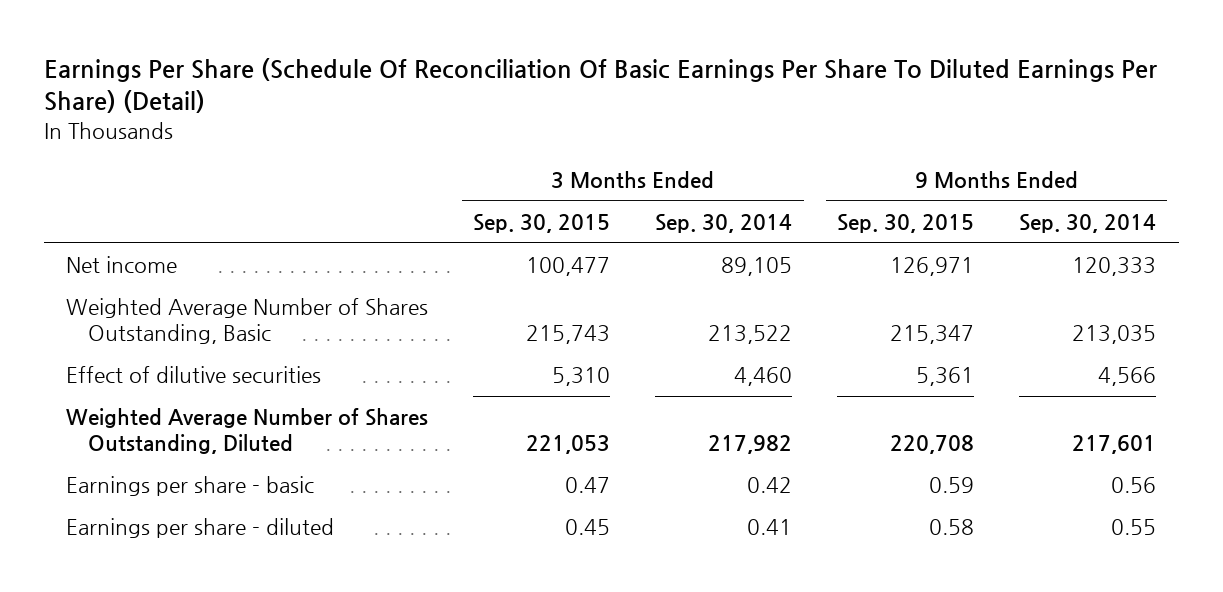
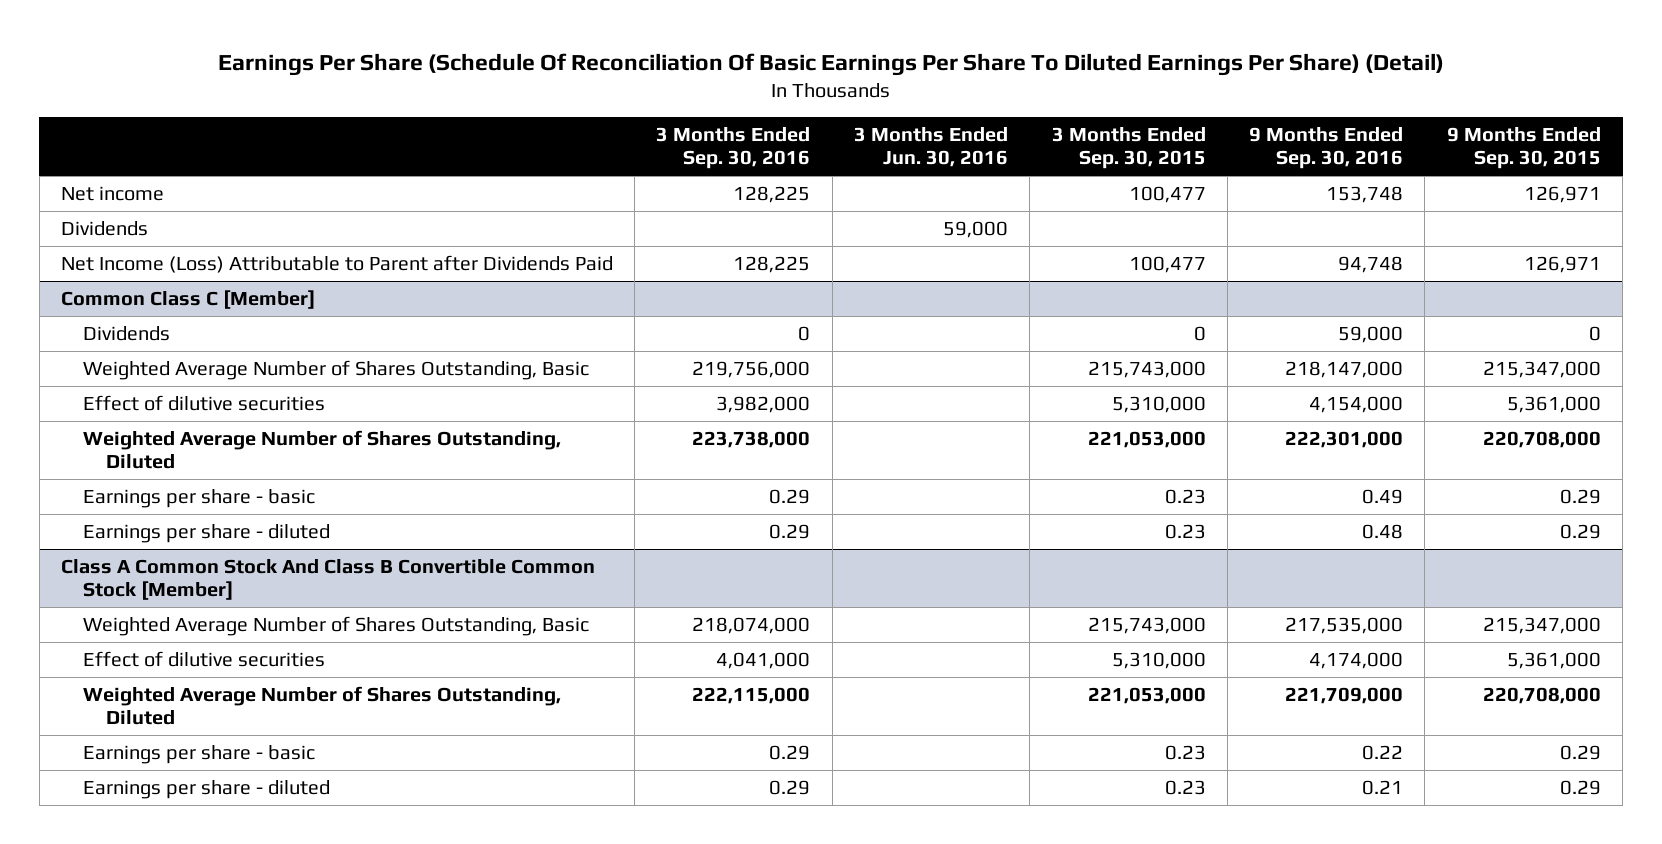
- | 3 Months Ended Sep. 30, 2015 | 3 Months Ended Sep. 30, 2014 | 9 Months Ended Sep. 30, 2015 | 9 Months Ended Sep. 30, 2014
+ | 3 Months Ended Sep. 30, 2016 | 3 Months Ended Jun. 30, 2016 | 3 Months Ended Sep. 30, 2015 | 9 Months Ended Sep. 30, 2016 | 9 Months Ended Sep. 30, 2015
- Weighted Average Number of Shares Outstanding, Basic | 215,743 | 213,522 | 215,347 | 213,035
- Effect of dilutive securities | 5,310 | 4,460 | 5,361 | 4,566
- Weighted Average Number of Shares Outstanding, Diluted | 221,053 | 217,982 | 220,708 | 217,601
- Earnings per share - basic | 0.47 | 0.42 | 0.59 | 0.56
- Earnings per share - diluted | 0.45 | 0.41 | 0.58 | 0.55
+ Dividends | | 59,000 | | |
+ Net Income (Loss) Attributable to Parent after Dividends Paid | 128,225 | | 100,477 | 94,748 | 126,971
+ Common Class C [Member]
+ Dividends | 0 | | 0 | 59,000 | 0
+ Weighted Average Number of Shares Outstanding, Basic | 219,756,000 | | 215,743,000 | 218,147,000 | 215,347,000
+ Effect of dilutive securities | 3,982,000 | | 5,310,000 | 4,154,000 | 5,361,000
+ Weighted Average Number of Shares Outstanding, Diluted | 223,738,000 | | 221,053,000 | 222,301,000 | 220,708,000
+ Earnings per share - basic | 0.29 | | 0.23 | 0.49 | 0.29
+ Earnings per share - diluted | 0.29 | | 0.23 | 0.48 | 0.29
+ Class A Common Stock And Class B Convertible Common Stock [Member]
+ Weighted Average Number of Shares Outstanding, Basic | 218,074,000 | | 215,743,000 | 217,535,000 | 215,347,000
+ Effect of dilutive securities | 4,041,000 | | 5,310,000 | 4,174,000 | 5,361,000
+ Weighted Average Number of Shares Outstanding, Diluted | 222,115,000 | | 221,053,000 | 221,709,000 | 220,708,000
+ Earnings per share - basic | 0.29 | | 0.23 | 0.22 | 0.29
+ Earnings per share - diluted | 0.29 | | 0.23 | 0.21 | 0.29

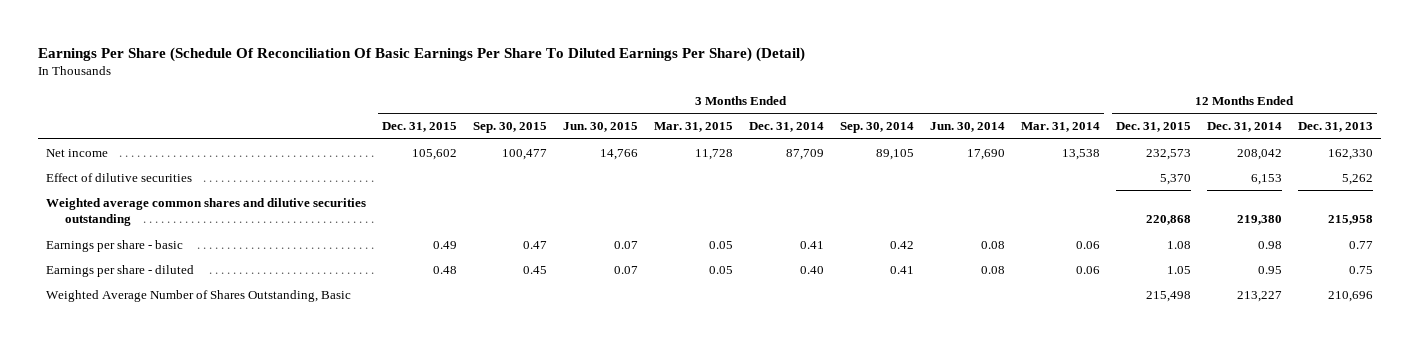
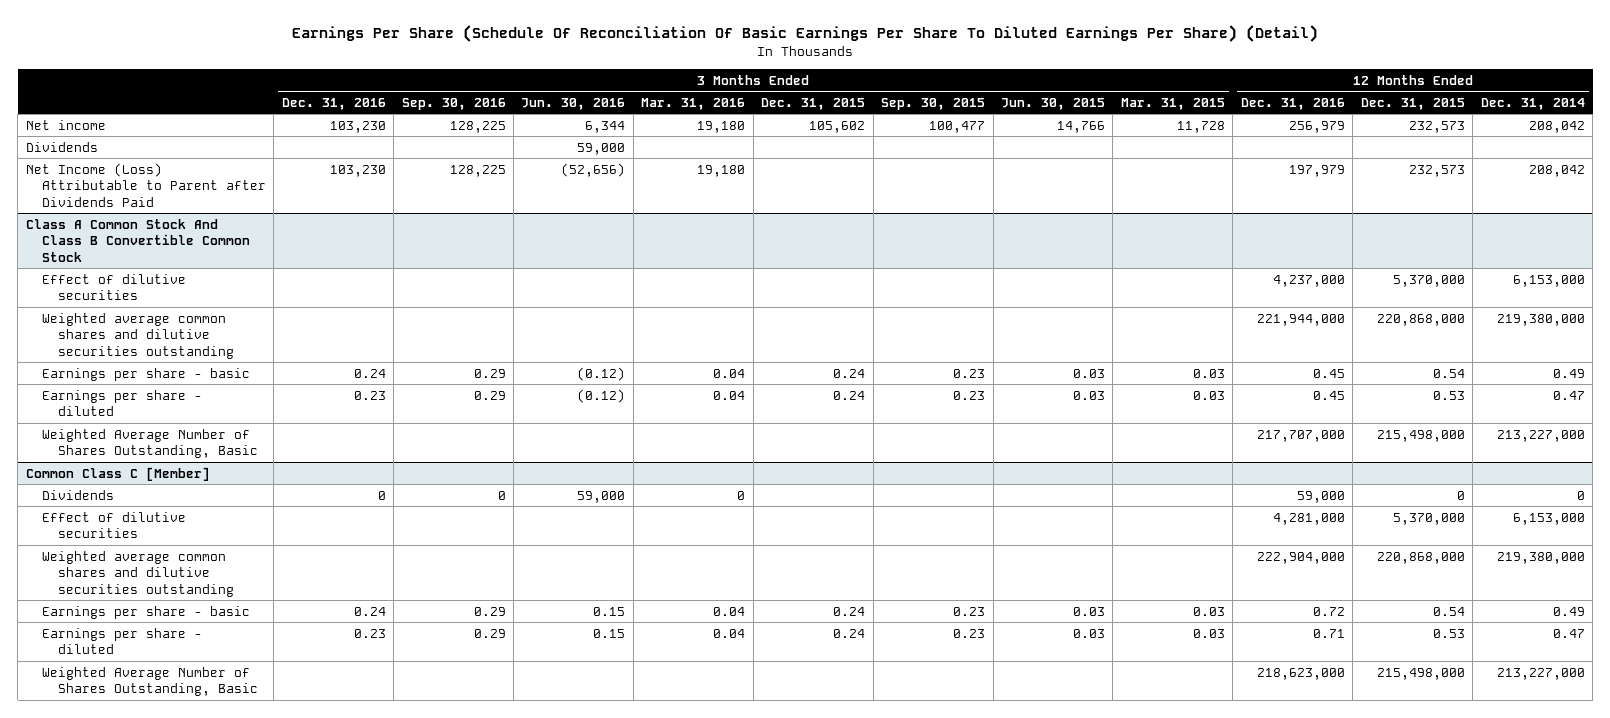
- | 3 Months Ended Dec. 31, 2015 | 3 Months Ended Sep. 30, 2015 | 3 Months Ended Jun. 30, 2015 | 3 Months Ended Mar. 31, 2015 | 3 Months Ended Dec. 31, 2014 | 3 Months Ended Sep. 30, 2014 | 3 Months Ended Jun. 30, 2014 | 3 Months Ended Mar. 31, 2014 | 12 Months Ended Dec. 31, 2015 | 12 Months Ended Dec. 31, 2014 | 12 Months Ended Dec. 31, 2013
+ | 3 Months Ended Dec. 31, 2016 | 3 Months Ended Sep. 30, 2016 | 3 Months Ended Jun. 30, 2016 | 3 Months Ended Mar. 31, 2016 | 3 Months Ended Dec. 31, 2015 | 3 Months Ended Sep. 30, 2015 | 3 Months Ended Jun. 30, 2015 | 3 Months Ended Mar. 31, 2015 | 12 Months Ended Dec. 31, 2016 | 12 Months Ended Dec. 31, 2015 | 12 Months Ended Dec. 31, 2014
- Effect of dilutive securities | | | | | | | | | 5,370 | 6,153 | 5,262
- Weighted average common shares and dilutive securities outstanding | | | | | | | | | 220,868 | 219,380 | 215,958
- Earnings per share - basic | 0.49 | 0.47 | 0.07 | 0.05 | 0.41 | 0.42 | 0.08 | 0.06 | 1.08 | 0.98 | 0.77
- Earnings per share - diluted | 0.48 | 0.45 | 0.07 | 0.05 | 0.40 | 0.41 | 0.08 | 0.06 | 1.05 | 0.95 | 0.75
- Weighted Average Number of Shares Outstanding, Basic | | | | | | | | | 215,498 | 213,227 | 210,696
+ Dividends | | | 59,000 | | | | | | | |
+ Net Income (Loss) Attributable to Parent after Dividends Paid | 103,230 | 128,225 | (52,656) | 19,180 | | | | | 197,979 | 232,573 | 208,042
+ Class A Common Stock And Class B Convertible Common Stock
+ Effect of dilutive securities | | | | | | | | | 4,237,000 | 5,370,000 | 6,153,000
+ Weighted average common shares and dilutive securities outstanding | | | | | | | | | 221,944,000 | 220,868,000 | 219,380,000
+ Earnings per share - basic | 0.24 | 0.29 | (0.12) | 0.04 | 0.24 | 0.23 | 0.03 | 0.03 | 0.45 | 0.54 | 0.49
+ Earnings per share - diluted | 0.23 | 0.29 | (0.12) | 0.04 | 0.24 | 0.23 | 0.03 | 0.03 | 0.45 | 0.53 | 0.47
+ Weighted Average Number of Shares Outstanding, Basic | | | | | | | | | 217,707,000 | 215,498,000 | 213,227,000
+ Common Class C [Member]
+ Dividends | 0 | 0 | 59,000 | 0 | | | | | 59,000 | 0 | 0
+ Effect of dilutive securities | | | | | | | | | 4,281,000 | 5,370,000 | 6,153,000
+ Weighted average common shares and dilutive securities outstanding | | | | | | | | | 222,904,000 | 220,868,000 | 219,380,000
+ Earnings per share - basic | 0.24 | 0.29 | 0.15 | 0.04 | 0.24 | 0.23 | 0.03 | 0.03 | 0.72 | 0.54 | 0.49
+ Earnings per share - diluted | 0.23 | 0.29 | 0.15 | 0.04 | 0.24 | 0.23 | 0.03 | 0.03 | 0.71 | 0.53 | 0.47
+ Weighted Average Number of Shares Outstanding, Basic | | | | | | | | | 218,623,000 | 215,498,000 | 213,227,000

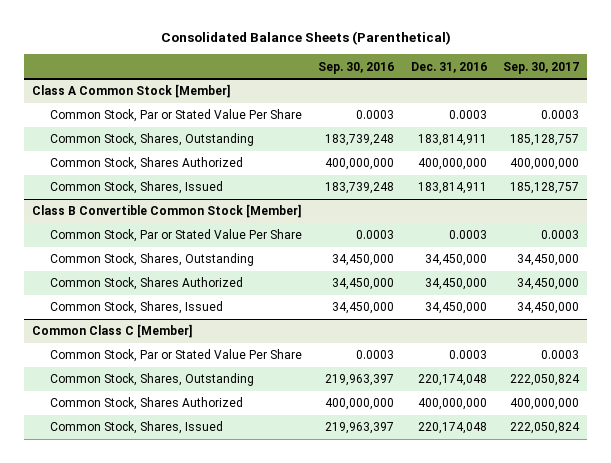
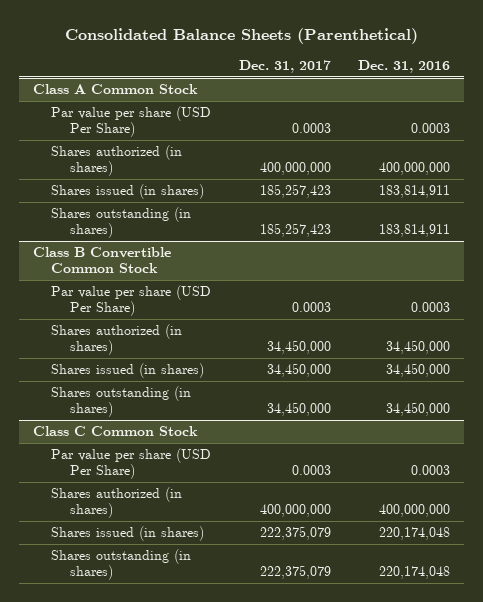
- | Sep. 30, 2016 | Dec. 31, 2016 | Sep. 30, 2017
+ | Dec. 31, 2017 | Dec. 31, 2016
- Class A Common Stock [Member]
- Common Stock, Par or Stated Value Per Share | 0.0003 | 0.0003 | 0.0003
- Common Stock, Shares, Outstanding | 183,739,248 | 183,814,911 | 185,128,757
- Common Stock, Shares Authorized | 400,000,000 | 400,000,000 | 400,000,000
- Common Stock, Shares, Issued | 183,739,248 | 183,814,911 | 185,128,757
- Class B Convertible Common Stock [Member]
- Common Stock, Par or Stated Value Per Share | 0.0003 | 0.0003 | 0.0003
- Common Stock, Shares, Outstanding | 34,450,000 | 34,450,000 | 34,450,000
- Common Stock, Shares Authorized | 34,450,000 | 34,450,000 | 34,450,000
- Common Stock, Shares, Issued | 34,450,000 | 34,450,000 | 34,450,000
- Common Class C [Member]
- Common Stock, Par or Stated Value Per Share | 0.0003 | 0.0003 | 0.0003
- Common Stock, Shares, Outstanding | 219,963,397 | 220,174,048 | 222,050,824
- Common Stock, Shares Authorized | 400,000,000 | 400,000,000 | 400,000,000
- Common Stock, Shares, Issued | 219,963,397 | 220,174,048 | 222,050,824
+ Class A Common Stock
+ Par value per share (USD Per Share) | 0.0003 | 0.0003
+ Shares authorized (in shares) | 400,000,000 | 400,000,000
+ Shares issued (in shares) | 185,257,423 | 183,814,911
+ Shares outstanding (in shares) | 185,257,423 | 183,814,911
+ Class B Convertible Common Stock
+ Par value per share (USD Per Share) | 0.0003 | 0.0003
+ Shares authorized (in shares) | 34,450,000 | 34,450,000
+ Shares issued (in shares) | 34,450,000 | 34,450,000
+ Shares outstanding (in shares) | 34,450,000 | 34,450,000
+ Class C Common Stock
+ Par value per share (USD Per Share) | 0.0003 | 0.0003
+ Shares authorized (in shares) | 400,000,000 | 400,000,000
+ Shares issued (in shares) | 222,375,079 | 220,174,048
+ Shares outstanding (in shares) | 222,375,079 | 220,174,048

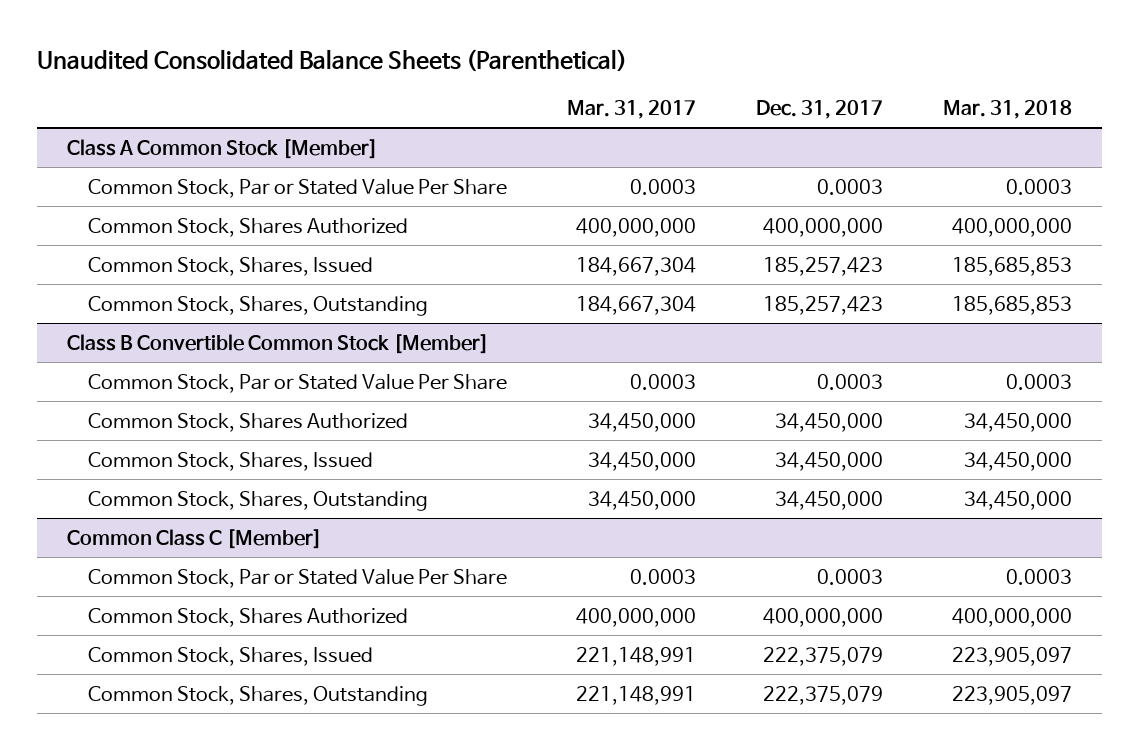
- Consolidated Balance Sheets (Parenthetical)
+ Unaudited Consolidated Balance Sheets (Parenthetical)
- | Dec. 31, 2017 | Dec. 31, 2016
+ | Mar. 31, 2017 | Dec. 31, 2017 | Mar. 31, 2018
- Class A Common Stock
- Par value per share (USD Per Share) | 0.0003 | 0.0003
- Shares authorized (in shares) | 400,000,000 | 400,000,000
- Shares issued (in shares) | 185,257,423 | 183,814,911
- Shares outstanding (in shares) | 185,257,423 | 183,814,911
- Class B Convertible Common Stock
- Par value per share (USD Per Share) | 0.0003 | 0.0003
- Shares authorized (in shares) | 34,450,000 | 34,450,000
- Shares issued (in shares) | 34,450,000 | 34,450,000
- Shares outstanding (in shares) | 34,450,000 | 34,450,000
- Class C Common Stock
- Par value per share (USD Per Share) | 0.0003 | 0.0003
- Shares authorized (in shares) | 400,000,000 | 400,000,000
- Shares issued (in shares) | 222,375,079 | 220,174,048
- Shares outstanding (in shares) | 222,375,079 | 220,174,048
+ Class A Common Stock [Member]
+ Common Stock, Par or Stated Value Per Share | 0.0003 | 0.0003 | 0.0003
+ Common Stock, Shares Authorized | 400,000,000 | 400,000,000 | 400,000,000
+ Common Stock, Shares, Issued | 184,667,304 | 185,257,423 | 185,685,853
+ Common Stock, Shares, Outstanding | 184,667,304 | 185,257,423 | 185,685,853
+ Class B Convertible Common Stock [Member]
+ Common Stock, Par or Stated Value Per Share | 0.0003 | 0.0003 | 0.0003
+ Common Stock, Shares Authorized | 34,450,000 | 34,450,000 | 34,450,000
+ Common Stock, Shares, Issued | 34,450,000 | 34,450,000 | 34,450,000
+ Common Stock, Shares, Outstanding | 34,450,000 | 34,450,000 | 34,450,000
+ Common Class C [Member]
+ Common Stock, Par or Stated Value Per Share | 0.0003 | 0.0003 | 0.0003
+ Common Stock, Shares Authorized | 400,000,000 | 400,000,000 | 400,000,000
+ Common Stock, Shares, Issued | 221,148,991 | 222,375,079 | 223,905,097
+ Common Stock, Shares, Outstanding | 221,148,991 | 222,375,079 | 223,905,097

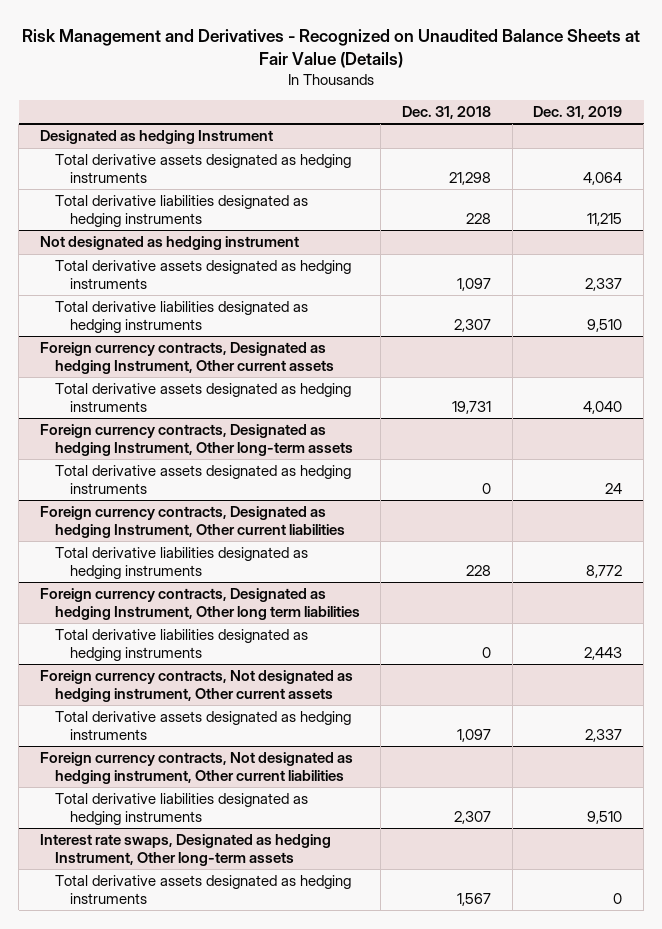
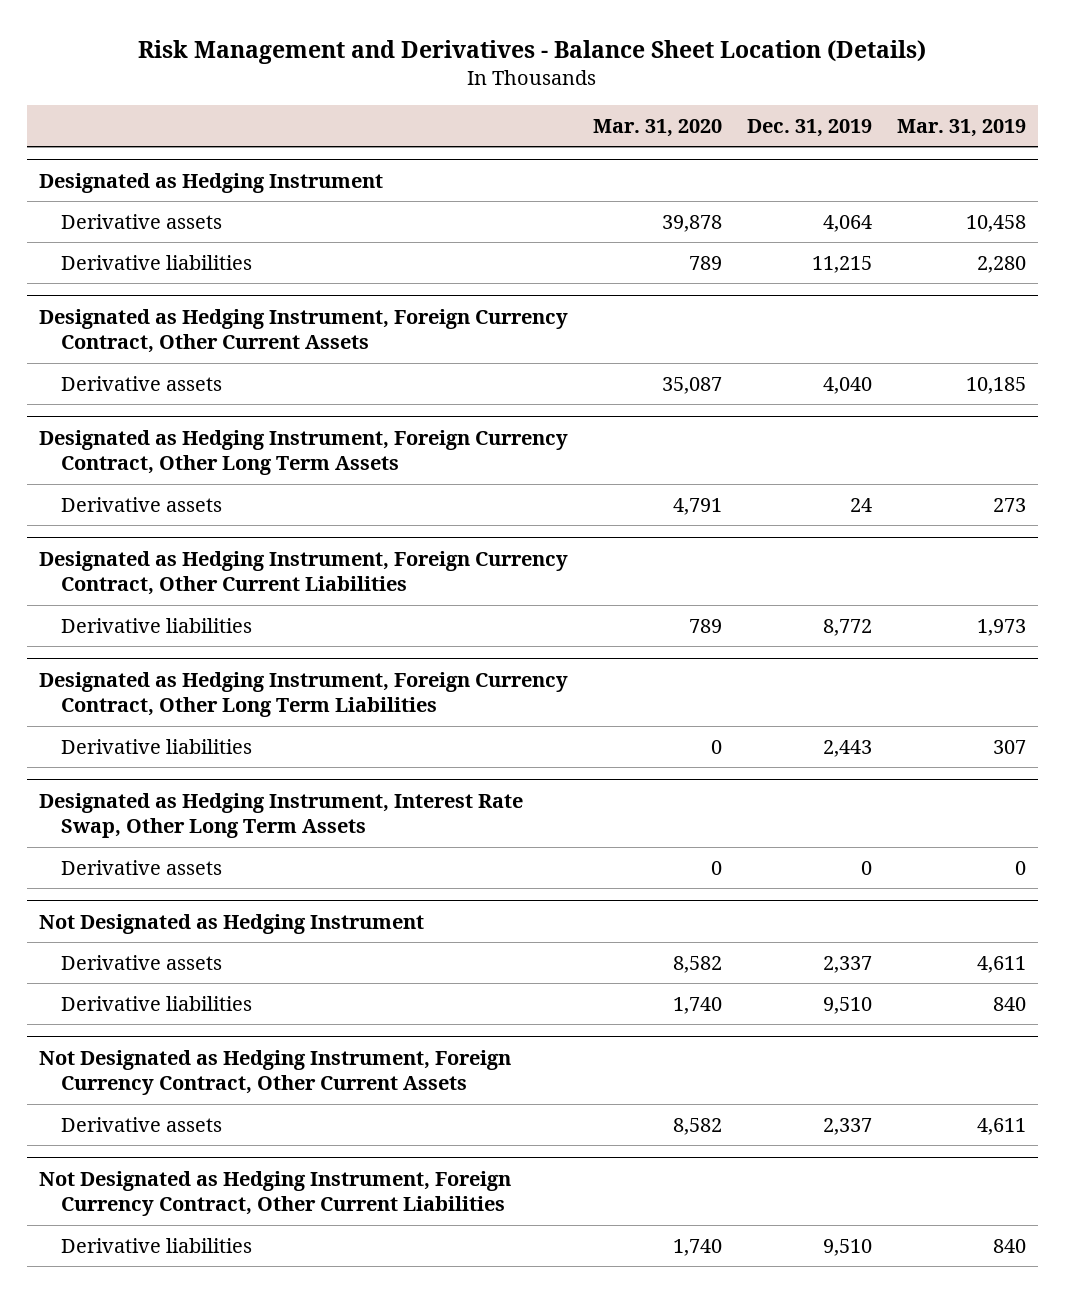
- Risk Management and Derivatives - Recognized on Unaudited Balance Sheets at Fair Value (Details)
+ Risk Management and Derivatives - Balance Sheet Location (Details)
- | Dec. 31, 2018 | Dec. 31, 2019
+ | Mar. 31, 2020 | Dec. 31, 2019 | Mar. 31, 2019
- Designated as hedging Instrument
- Total derivative assets designated as hedging instruments | 21,298 | 4,064
- Total derivative liabilities designated as hedging instruments | 228 | 11,215
- Not designated as hedging instrument
- Total derivative assets designated as hedging instruments | 1,097 | 2,337
- Total derivative liabilities designated as hedging instruments | 2,307 | 9,510
- Foreign currency contracts, Designated as hedging Instrument, Other current assets
- Total derivative assets designated as hedging instruments | 19,731 | 4,040
- Foreign currency contracts, Designated as hedging Instrument, Other long-term assets
- Total derivative assets designated as hedging instruments | 0 | 24
- Foreign currency contracts, Designated as hedging Instrument, Other current liabilities
- Total derivative liabilities designated as hedging instruments | 228 | 8,772
- Foreign currency contracts, Designated as hedging Instrument, Other long term liabilities
- Total derivative liabilities designated as hedging instruments | 0 | 2,443
- Foreign currency contracts, Not designated as hedging instrument, Other current assets
- Total derivative assets designated as hedging instruments | 1,097 | 2,337
- Foreign currency contracts, Not designated as hedging instrument, Other current liabilities
- Total derivative liabilities designated as hedging instruments | 2,307 | 9,510
- Interest rate swaps, Designated as hedging Instrument, Other long-term assets
- Total derivative assets designated as hedging instruments | 1,567 | 0
+ Designated as Hedging Instrument
+ Derivative assets | 39,878 | 4,064 | 10,458
+ Derivative liabilities | 789 | 11,215 | 2,280
+ Designated as Hedging Instrument, Foreign Currency Contract, Other Current Assets
+ Derivative assets | 35,087 | 4,040 | 10,185
+ Designated as Hedging Instrument, Foreign Currency Contract, Other Long Term Assets
+ Derivative assets | 4,791 | 24 | 273
+ Designated as Hedging Instrument, Foreign Currency Contract, Other Current Liabilities
+ Derivative liabilities | 789 | 8,772 | 1,973
+ Designated as Hedging Instrument, Foreign Currency Contract, Other Long Term Liabilities
+ Derivative liabilities | 0 | 2,443 | 307
+ Designated as Hedging Instrument, Interest Rate Swap, Other Long Term Assets
+ Derivative assets | 0 | 0 | 0
+ Not Designated as Hedging Instrument
+ Derivative assets | 8,582 | 2,337 | 4,611
+ Derivative liabilities | 1,740 | 9,510 | 840
+ Not Designated as Hedging Instrument, Foreign Currency Contract, Other Current Assets
+ Derivative assets | 8,582 | 2,337 | 4,611
+ Not Designated as Hedging Instrument, Foreign Currency Contract, Other Current Liabilities
+ Derivative liabilities | 1,740 | 9,510 | 840

